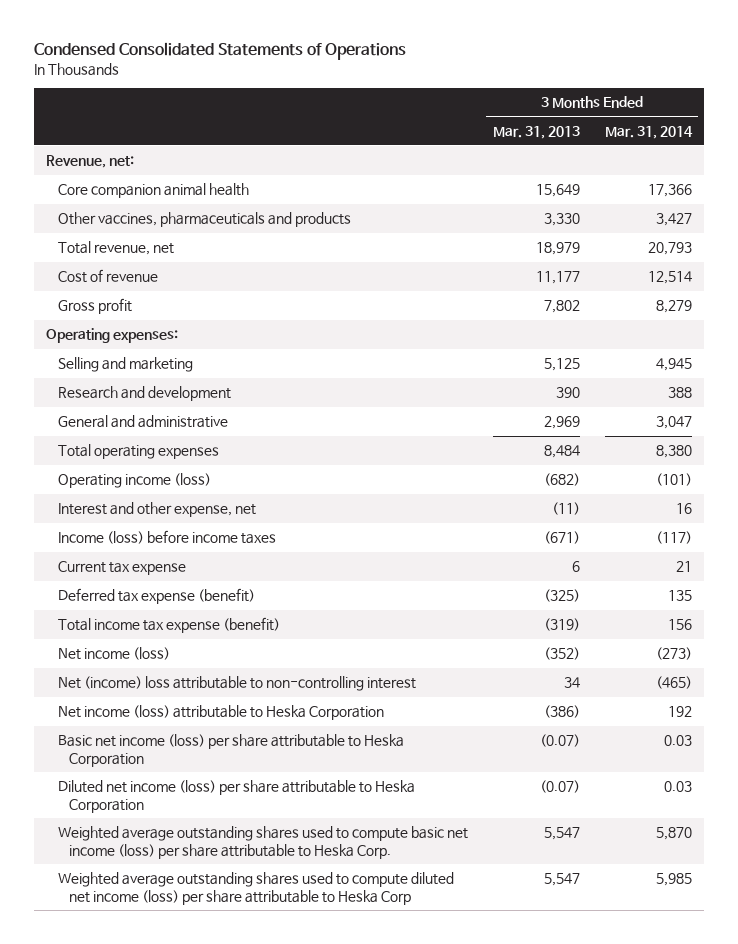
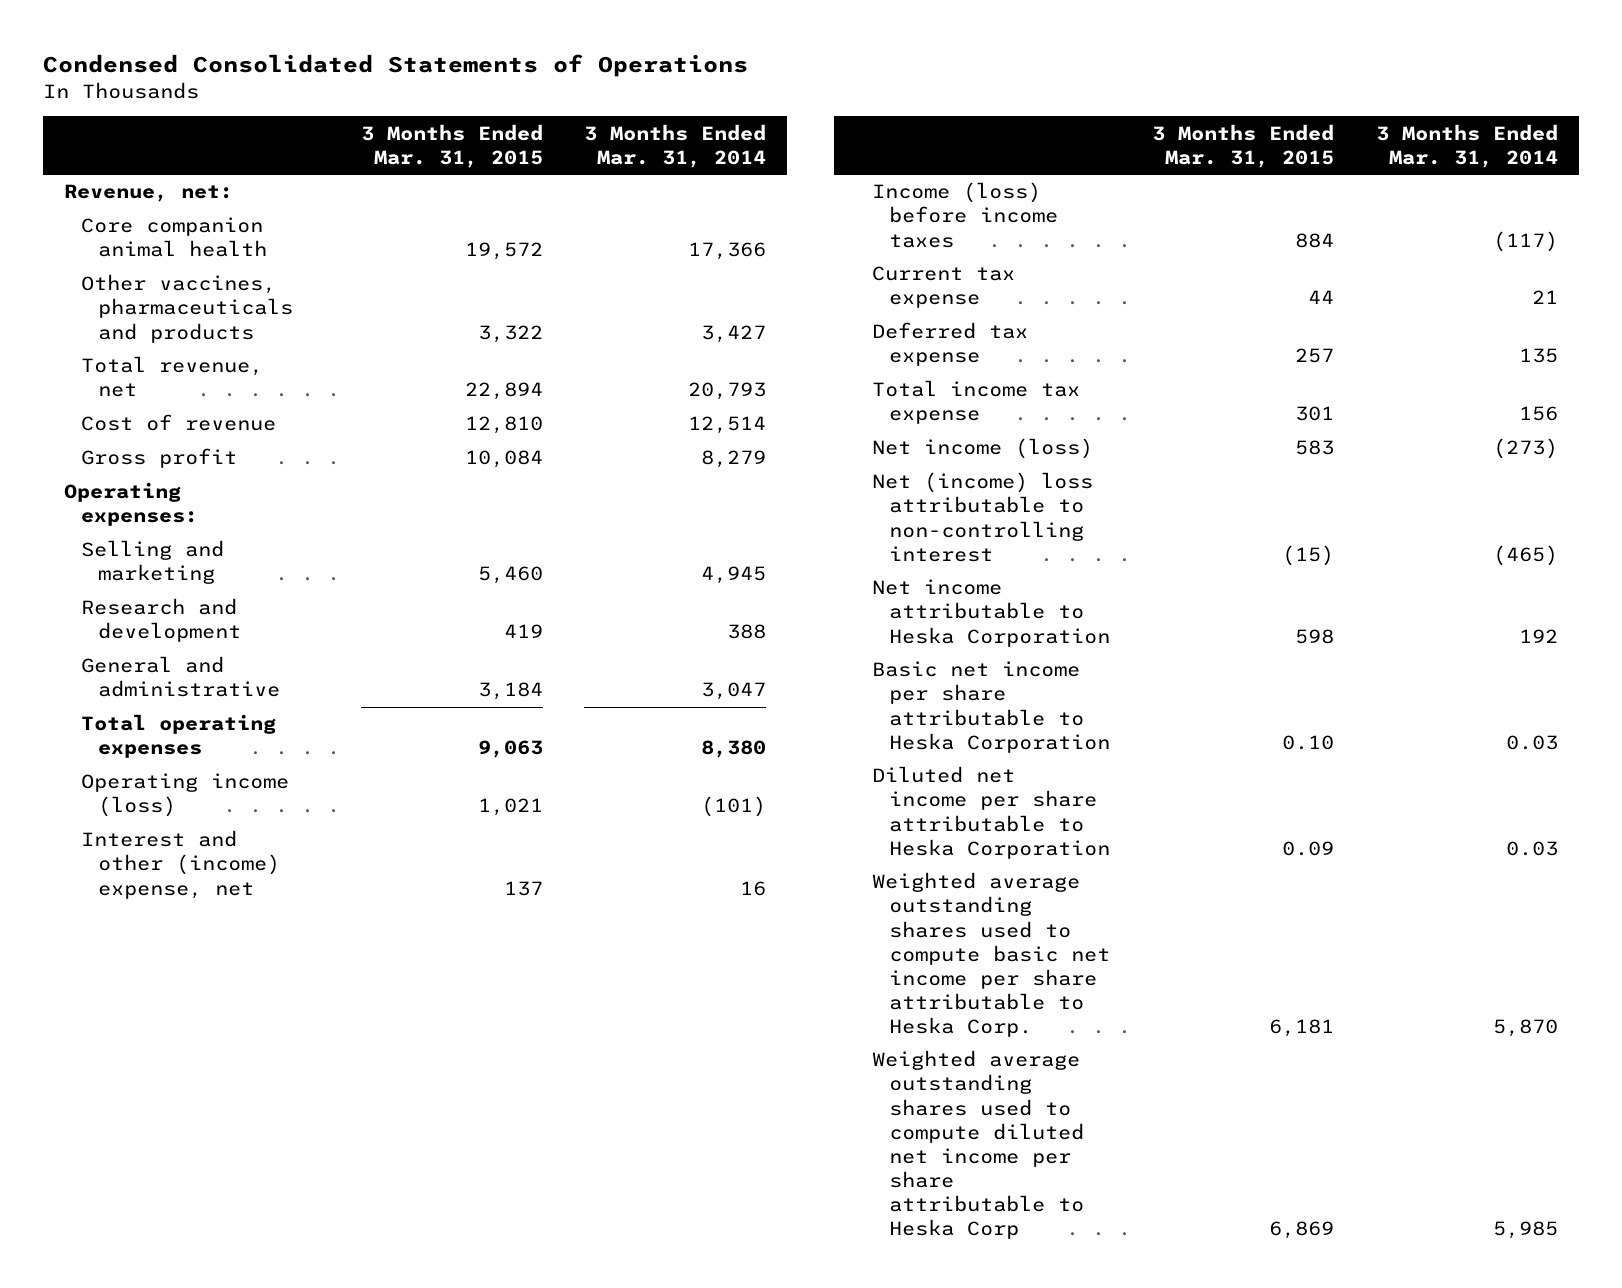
- | 3 Months Ended Mar. 31, 2013 | 3 Months Ended Mar. 31, 2014
+ | 3 Months Ended Mar. 31, 2015 | 3 Months Ended Mar. 31, 2014
- Interest and other expense, net | (11) | 16
+ Interest and other (income) expense, net | 137 | 16
- Deferred tax expense (benefit) | (325) | 135
- Total income tax expense (benefit) | (319) | 156
+ Deferred tax expense | 257 | 135
+ Total income tax expense | 301 | 156
- Net income (loss) attributable to Heska Corporation | (386) | 192
- Basic net income (loss) per share attributable to Heska Corporation | (0.07) | 0.03
- Diluted net income (loss) per share attributable to Heska Corporation | (0.07) | 0.03
- Weighted average outstanding shares used to compute basic net income (loss) per share attributable to Heska Corp. | 5,547 | 5,870
- Weighted average outstanding shares used to compute diluted net income (loss) per share attributable to Heska Corp | 5,547 | 5,985
+ Net income attributable to Heska Corporation | 598 | 192
+ Basic net income per share attributable to Heska Corporation | 0.10 | 0.03
+ Diluted net income per share attributable to Heska Corporation | 0.09 | 0.03
+ Weighted average outstanding shares used to compute basic net income per share attributable to Heska Corp. | 6,181 | 5,870
+ Weighted average outstanding shares used to compute diluted net income per share attributable to Heska Corp | 6,869 | 5,985

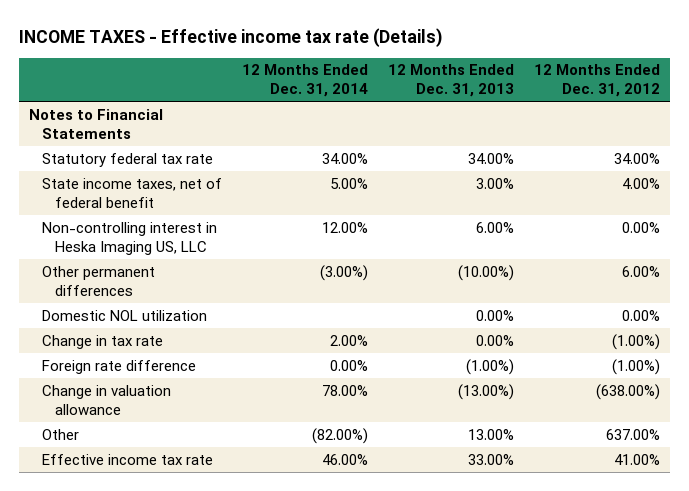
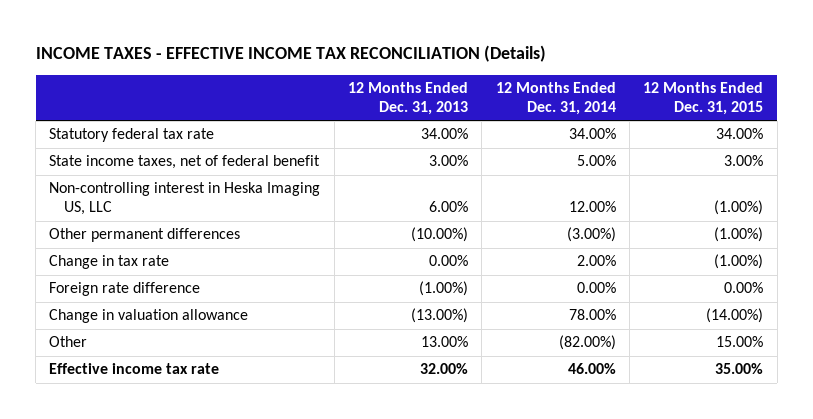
- INCOME TAXES - Effective income tax rate (Details)
+ INCOME TAXES - EFFECTIVE INCOME TAX RECONCILIATION (Details)
- | 12 Months Ended Dec. 31, 2014 | 12 Months Ended Dec. 31, 2013 | 12 Months Ended Dec. 31, 2012
+ | 12 Months Ended Dec. 31, 2013 | 12 Months Ended Dec. 31, 2014 | 12 Months Ended Dec. 31, 2015
- Notes to Financial Statements
- Domestic NOL utilization | | 0.00% | 0.00%
- Effective income tax rate | 46.00% | 33.00% | 41.00%
+ Effective income tax rate | 32.00% | 46.00% | 35.00%

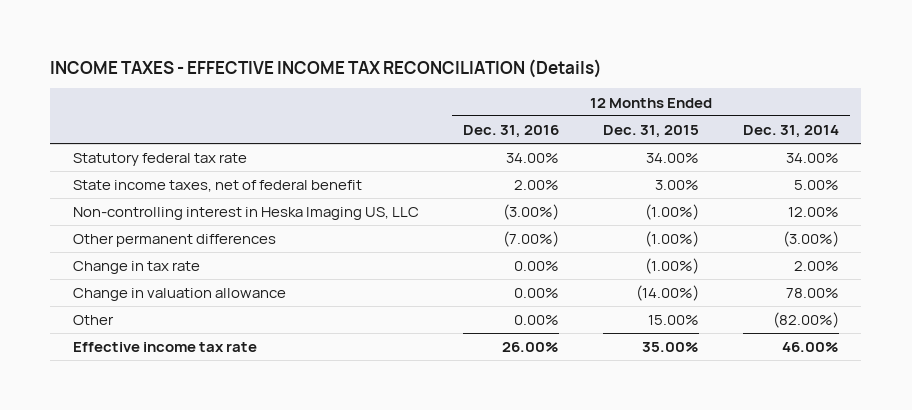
- | 12 Months Ended Dec. 31, 2013 | 12 Months Ended Dec. 31, 2014 | 12 Months Ended Dec. 31, 2015
+ | 12 Months Ended Dec. 31, 2016 | 12 Months Ended Dec. 31, 2015 | 12 Months Ended Dec. 31, 2014
- Foreign rate difference | (1.00%) | 0.00% | 0.00%

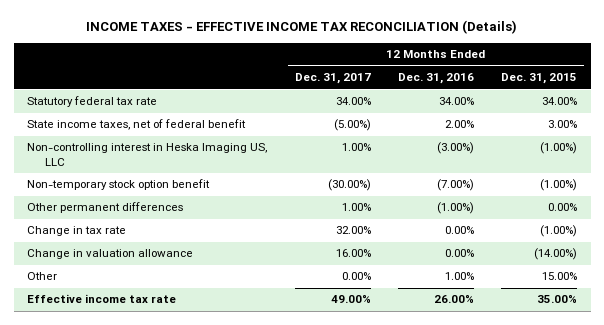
- | 12 Months Ended Dec. 31, 2016 | 12 Months Ended Dec. 31, 2015 | 12 Months Ended Dec. 31, 2014
+ | 12 Months Ended Dec. 31, 2017 | 12 Months Ended Dec. 31, 2016 | 12 Months Ended Dec. 31, 2015
- Other permanent differences | (7.00%) | (1.00%) | (3.00%)
+ Non-temporary stock option benefit | (30.00%) | (7.00%) | (1.00%)
+ Other permanent differences | 1.00% | (1.00%) | 0.00%
- Other | 0.00% | 15.00% | (82.00%)
+ Other | 0.00% | 1.00% | 15.00%

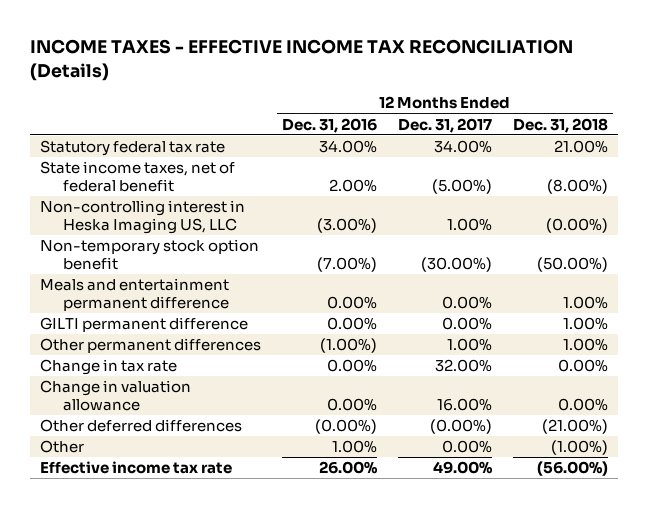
- | 12 Months Ended Dec. 31, 2017 | 12 Months Ended Dec. 31, 2016 | 12 Months Ended Dec. 31, 2015
+ | 12 Months Ended Dec. 31, 2016 | 12 Months Ended Dec. 31, 2017 | 12 Months Ended Dec. 31, 2018
+ Meals and entertainment permanent difference | 0.00% | 0.00% | 1.00%
+ GILTI permanent difference | 0.00% | 0.00% | 1.00%
+ Other deferred differences | (0.00%) | (0.00%) | (21.00%)

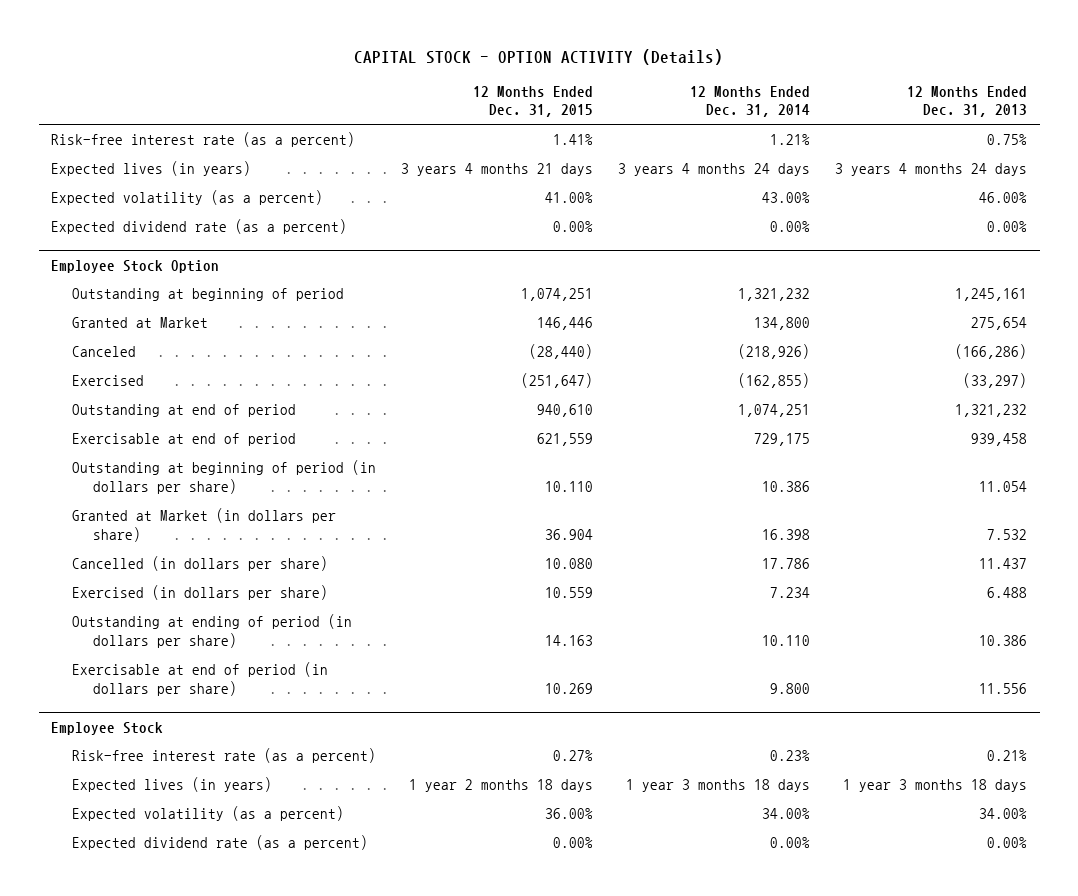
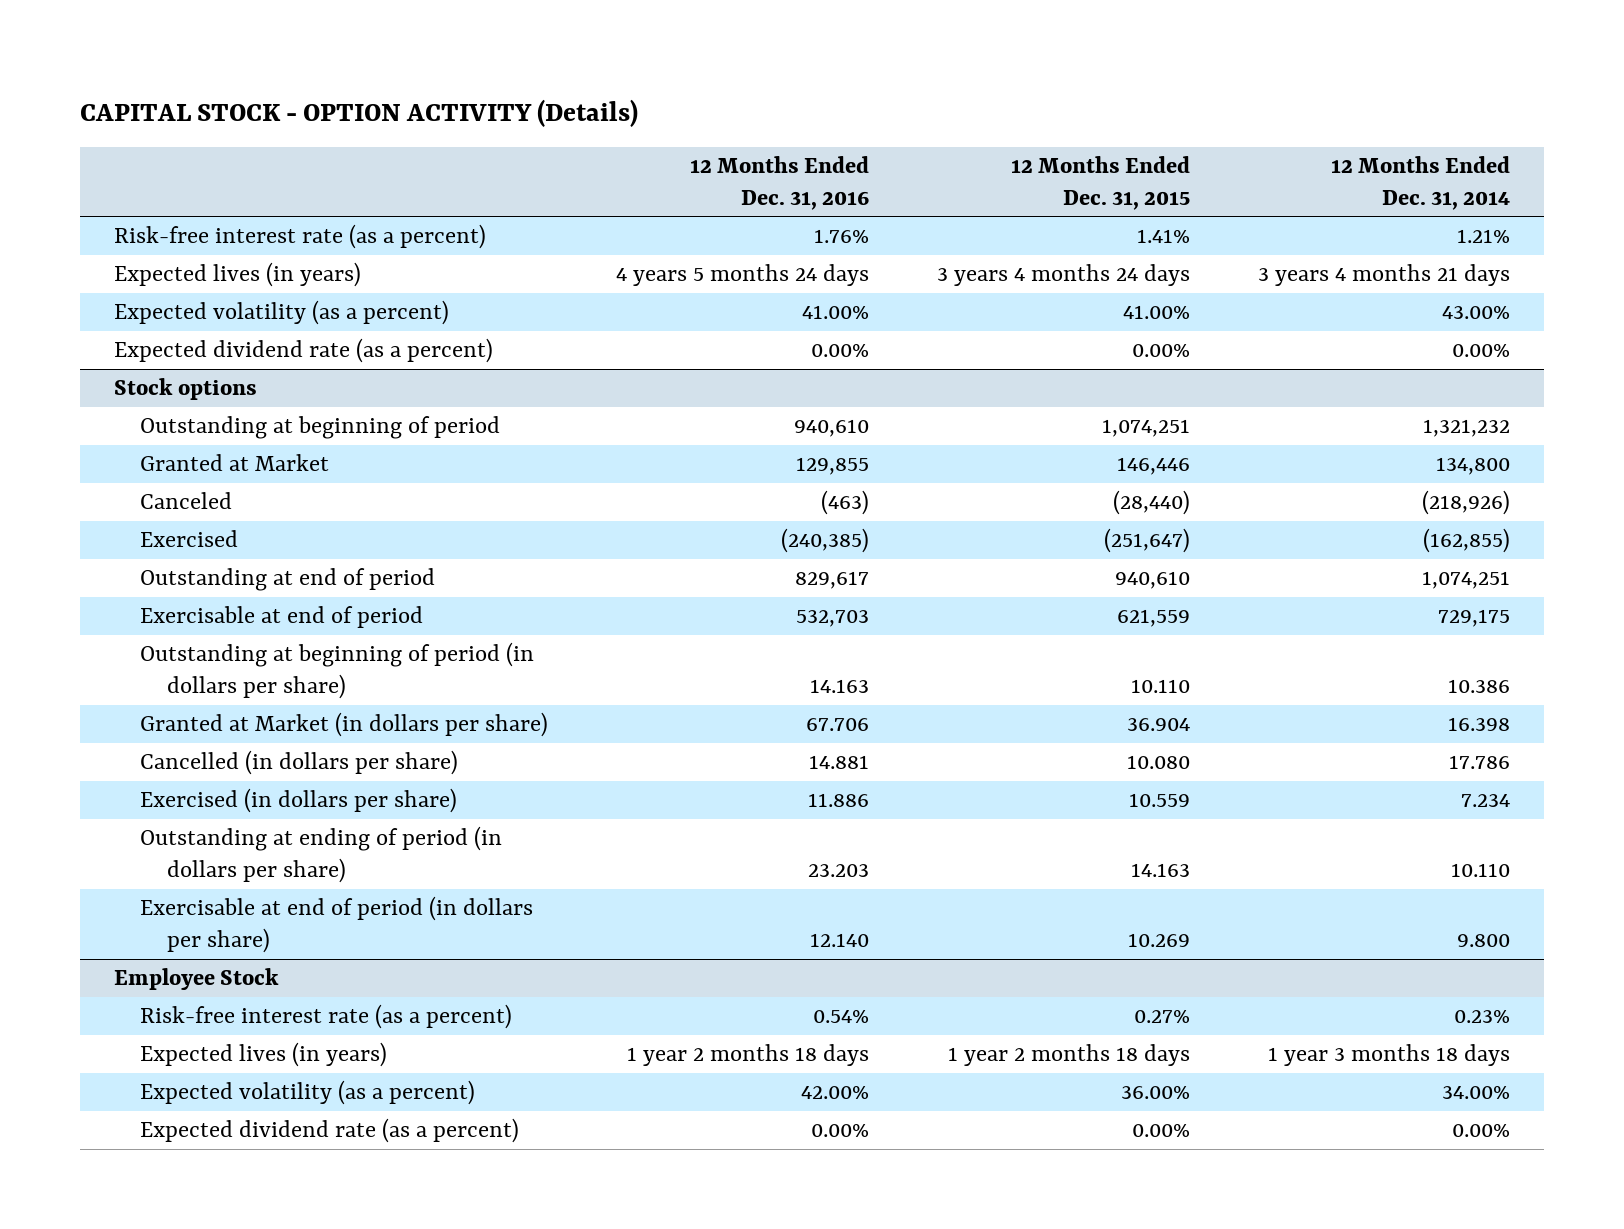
- | 12 Months Ended Dec. 31, 2015 | 12 Months Ended Dec. 31, 2014 | 12 Months Ended Dec. 31, 2013
+ | 12 Months Ended Dec. 31, 2016 | 12 Months Ended Dec. 31, 2015 | 12 Months Ended Dec. 31, 2014
- Expected lives (in years) | 3 years 4 months 21 days | 3 years 4 months 24 days | 3 years 4 months 24 days
+ Expected lives (in years) | 4 years 5 months 24 days | 3 years 4 months 24 days | 3 years 4 months 21 days
- Employee Stock Option
+ Stock options

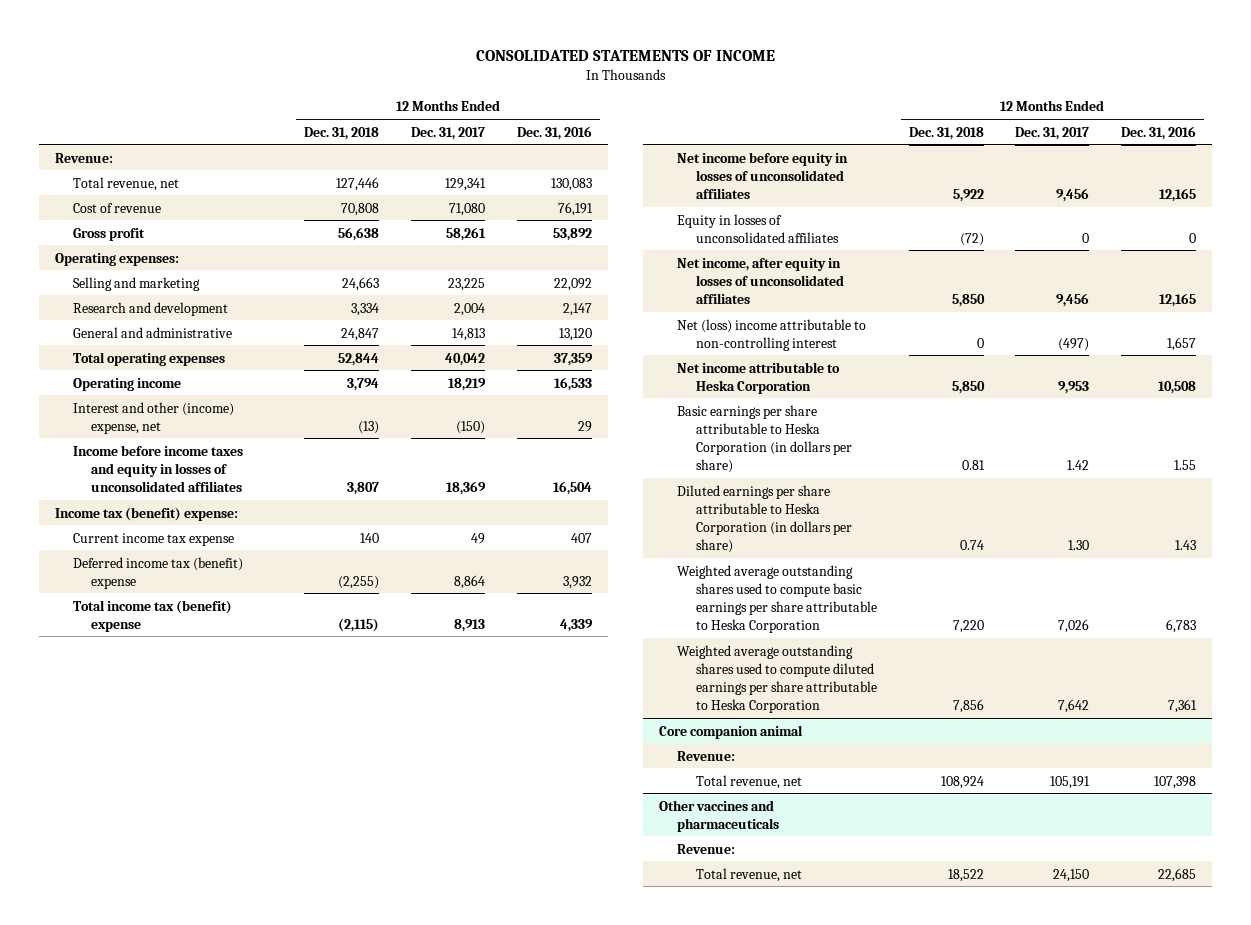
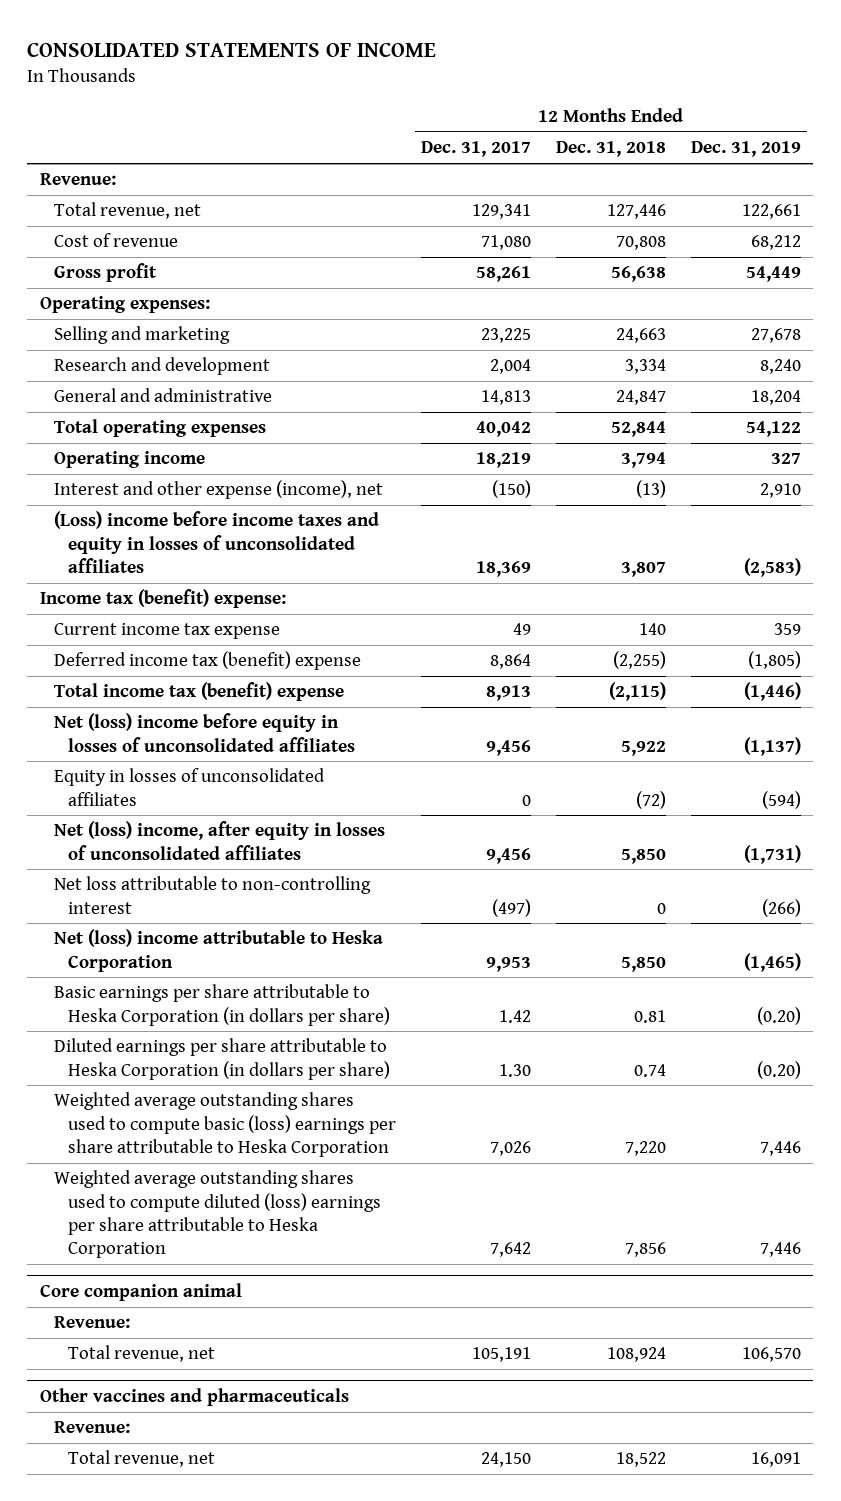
- | 12 Months Ended Dec. 31, 2018 | 12 Months Ended Dec. 31, 2017 | 12 Months Ended Dec. 31, 2016
+ | 12 Months Ended Dec. 31, 2017 | 12 Months Ended Dec. 31, 2018 | 12 Months Ended Dec. 31, 2019
- Interest and other (income) expense, net | (13) | (150) | 29
- Income before income taxes and equity in losses of unconsolidated affiliates | 3,807 | 18,369 | 16,504
+ Interest and other expense (income), net | (150) | (13) | 2,910
+ (Loss) income before income taxes and equity in losses of unconsolidated affiliates | 18,369 | 3,807 | (2,583)
- Net income before equity in losses of unconsolidated affiliates | 5,922 | 9,456 | 12,165
+ Net (loss) income before equity in losses of unconsolidated affiliates | 9,456 | 5,922 | (1,137)
- Net income, after equity in losses of unconsolidated affiliates | 5,850 | 9,456 | 12,165
- Net (loss) income attributable to non-controlling interest | 0 | (497) | 1,657
- Net income attributable to Heska Corporation | 5,850 | 9,953 | 10,508
+ Net (loss) income, after equity in losses of unconsolidated affiliates | 9,456 | 5,850 | (1,731)
+ Net loss attributable to non-controlling interest | (497) | 0 | (266)
+ Net (loss) income attributable to Heska Corporation | 9,953 | 5,850 | (1,465)
- Weighted average outstanding shares used to compute basic earnings per share attributable to Heska Corporation | 7,220 | 7,026 | 6,783
- Weighted average outstanding shares used to compute diluted earnings per share attributable to Heska Corporation | 7,856 | 7,642 | 7,361
+ Weighted average outstanding shares used to compute basic (loss) earnings per share attributable to Heska Corporation | 7,026 | 7,220 | 7,446
+ Weighted average outstanding shares used to compute diluted (loss) earnings per share attributable to Heska Corporation | 7,642 | 7,856 | 7,446

